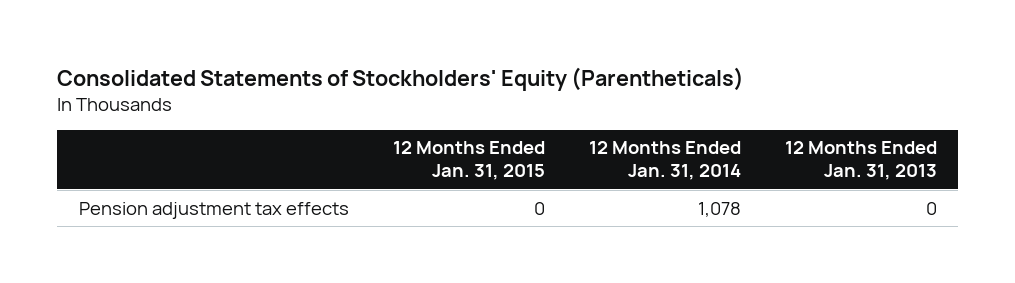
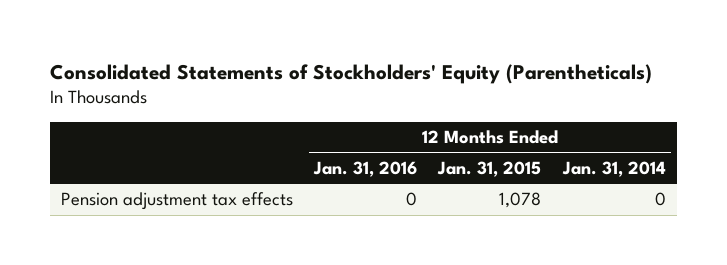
- | 12 Months Ended Jan. 31, 2015 | 12 Months Ended Jan. 31, 2014 | 12 Months Ended Jan. 31, 2013
+ | 12 Months Ended Jan. 31, 2016 | 12 Months Ended Jan. 31, 2015 | 12 Months Ended Jan. 31, 2014
- Pension adjustment tax effects | 0 | 1,078 | 0
+ Pension adjustment tax effects | 0 | 1,078 | 0

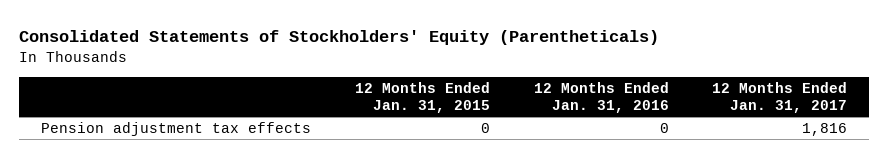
- | 12 Months Ended Jan. 31, 2016 | 12 Months Ended Jan. 31, 2015 | 12 Months Ended Jan. 31, 2014
+ | 12 Months Ended Jan. 31, 2015 | 12 Months Ended Jan. 31, 2016 | 12 Months Ended Jan. 31, 2017
- Pension adjustment tax effects | 0 | 1,078 | 0
+ Pension adjustment tax effects | 0 | 0 | 1,816

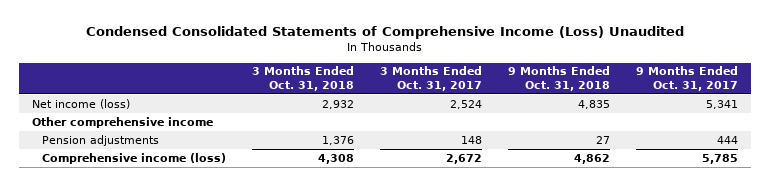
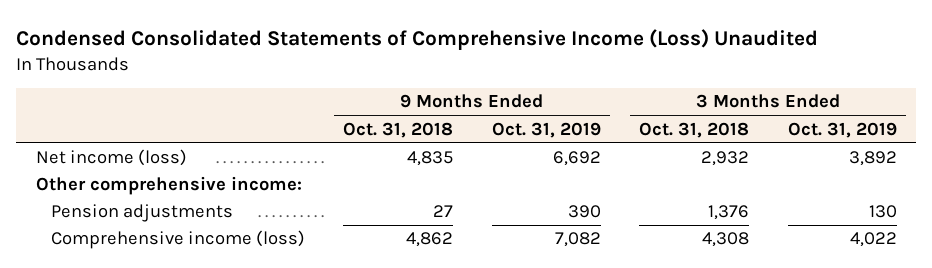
- | 3 Months Ended Oct. 31, 2018 | 3 Months Ended Oct. 31, 2017 | 9 Months Ended Oct. 31, 2018 | 9 Months Ended Oct. 31, 2017
+ | 9 Months Ended Oct. 31, 2018 | 9 Months Ended Oct. 31, 2019 | 3 Months Ended Oct. 31, 2018 | 3 Months Ended Oct. 31, 2019
- Other comprehensive income
+ Other comprehensive income:

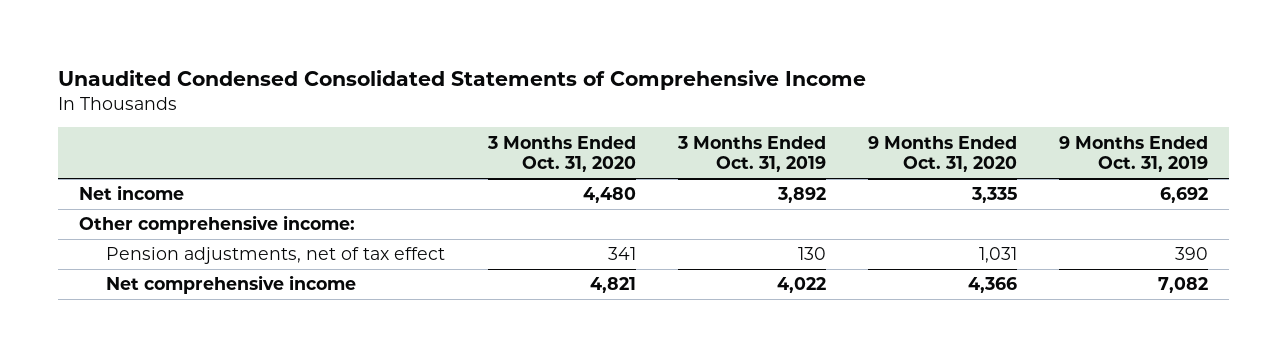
- Condensed Consolidated Statements of Comprehensive Income (Loss) Unaudited
+ Unaudited Condensed Consolidated Statements of Comprehensive Income
- | 9 Months Ended Oct. 31, 2018 | 9 Months Ended Oct. 31, 2019 | 3 Months Ended Oct. 31, 2018 | 3 Months Ended Oct. 31, 2019
+ | 3 Months Ended Oct. 31, 2020 | 3 Months Ended Oct. 31, 2019 | 9 Months Ended Oct. 31, 2020 | 9 Months Ended Oct. 31, 2019
- Net income (loss) | 4,835 | 6,692 | 2,932 | 3,892
+ Net income | 4,480 | 3,892 | 3,335 | 6,692
- Pension adjustments | 27 | 390 | 1,376 | 130
- Comprehensive income (loss) | 4,862 | 7,082 | 4,308 | 4,022
+ Pension adjustments, net of tax effect | 341 | 130 | 1,031 | 390
+ Net comprehensive income | 4,821 | 4,022 | 4,366 | 7,082

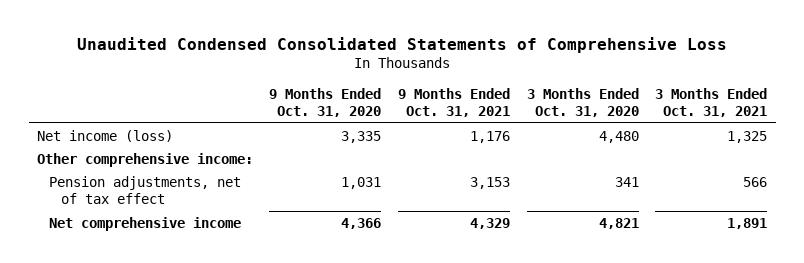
- Unaudited Condensed Consolidated Statements of Comprehensive Income
+ Unaudited Condensed Consolidated Statements of Comprehensive Loss
- | 3 Months Ended Oct. 31, 2020 | 3 Months Ended Oct. 31, 2019 | 9 Months Ended Oct. 31, 2020 | 9 Months Ended Oct. 31, 2019
+ | 9 Months Ended Oct. 31, 2020 | 9 Months Ended Oct. 31, 2021 | 3 Months Ended Oct. 31, 2020 | 3 Months Ended Oct. 31, 2021
- Net income | 4,480 | 3,892 | 3,335 | 6,692
+ Net income (loss) | 3,335 | 1,176 | 4,480 | 1,325

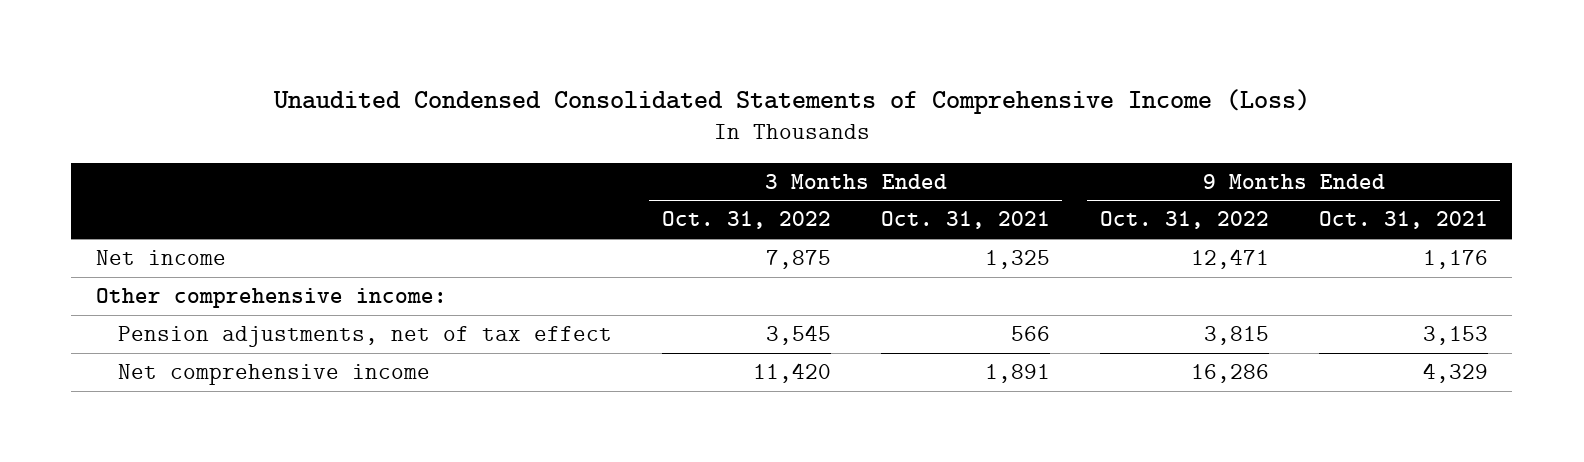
- Unaudited Condensed Consolidated Statements of Comprehensive Loss
+ Unaudited Condensed Consolidated Statements of Comprehensive Income (Loss)
- | 9 Months Ended Oct. 31, 2020 | 9 Months Ended Oct. 31, 2021 | 3 Months Ended Oct. 31, 2020 | 3 Months Ended Oct. 31, 2021
+ | 3 Months Ended Oct. 31, 2022 | 3 Months Ended Oct. 31, 2021 | 9 Months Ended Oct. 31, 2022 | 9 Months Ended Oct. 31, 2021
- Net income (loss) | 3,335 | 1,176 | 4,480 | 1,325
+ Net income | 7,875 | 1,325 | 12,471 | 1,176

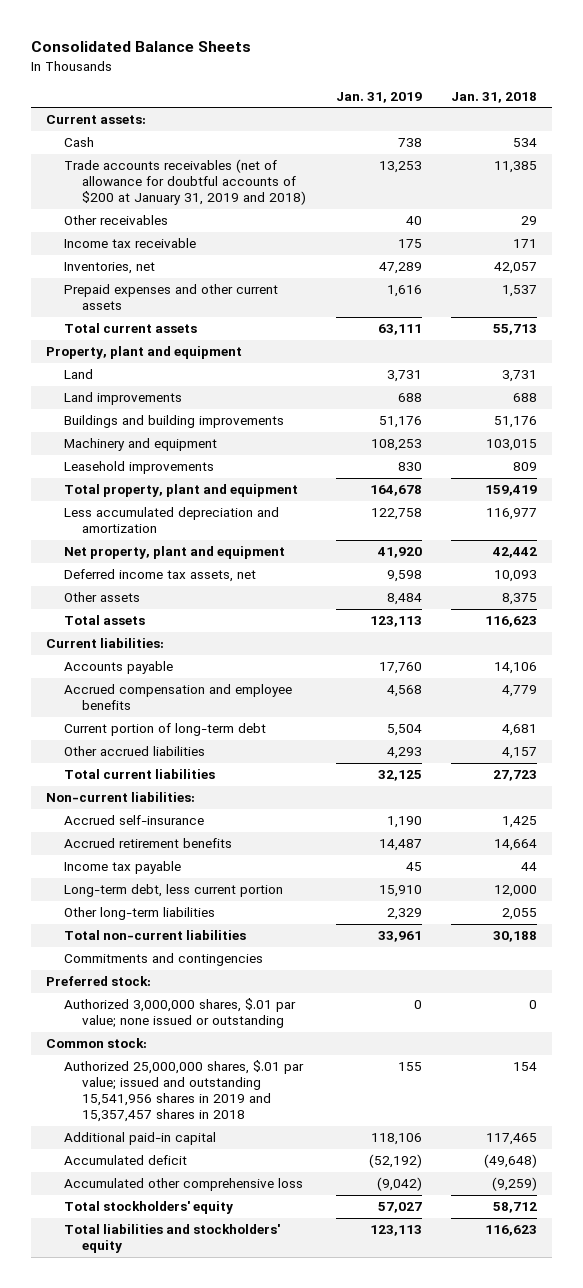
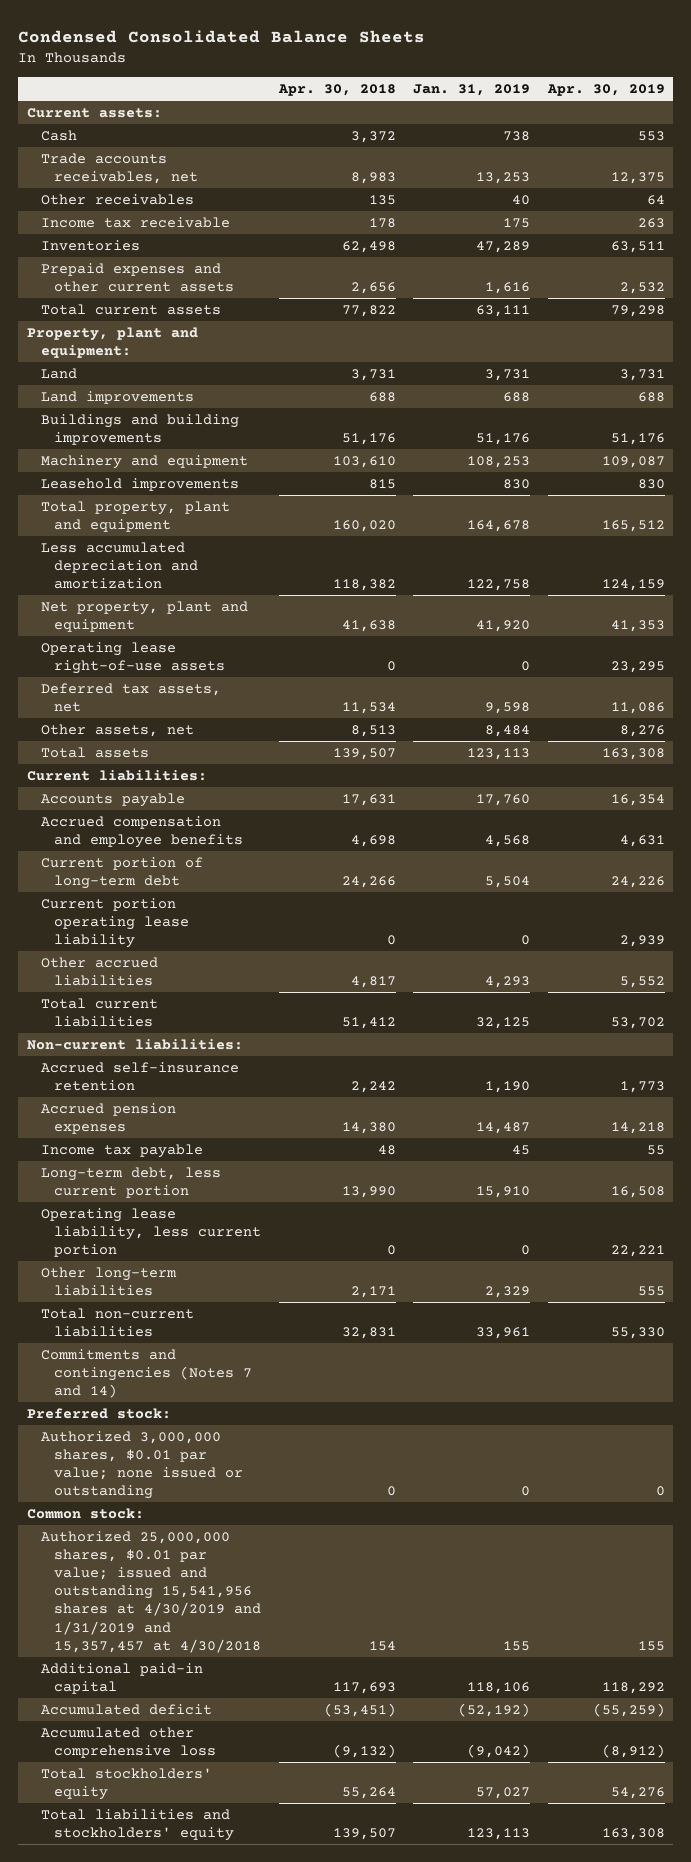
- Consolidated Balance Sheets
+ Condensed Consolidated Balance Sheets
- | Jan. 31, 2019 | Jan. 31, 2018
+ | Apr. 30, 2018 | Jan. 31, 2019 | Apr. 30, 2019
- Trade accounts receivables (net of allowance for doubtful accounts of $200 at January 31, 2019 and 2018) | 13,253 | 11,385
+ Trade accounts receivables, net | 8,983 | 13,253 | 12,375
- Inventories, net | 47,289 | 42,057
+ Inventories | 62,498 | 47,289 | 63,511
- Property, plant and equipment
+ Property, plant and equipment:
- Deferred income tax assets, net | 9,598 | 10,093
- Other assets | 8,484 | 8,375
+ Operating lease right-of-use assets | 0 | 0 | 23,295
+ Deferred tax assets, net | 11,534 | 9,598 | 11,086
+ Other assets, net | 8,513 | 8,484 | 8,276
+ Current portion operating lease liability | 0 | 0 | 2,939
- Accrued self-insurance | 1,190 | 1,425
- Accrued retirement benefits | 14,487 | 14,664
+ Accrued self-insurance retention | 2,242 | 1,190 | 1,773
+ Accrued pension expenses | 14,380 | 14,487 | 14,218
+ Operating lease liability, less current portion | 0 | 0 | 22,221
- Commitments and contingencies
+ Commitments and contingencies (Notes 7 and 14)
- Authorized 3,000,000 shares, $.01 par value; none issued or outstanding | 0 | 0
+ Authorized 3,000,000 shares, $0.01 par value; none issued or outstanding | 0 | 0 | 0
- Authorized 25,000,000 shares, $.01 par value; issued and outstanding 15,541,956 shares in 2019 and 15,357,457 shares in 2018 | 155 | 154
+ Authorized 25,000,000 shares, $0.01 par value; issued and outstanding 15,541,956 shares at 4/30/2019 and 1/31/2019 and 15,357,457 at 4/30/2018 | 154 | 155 | 155

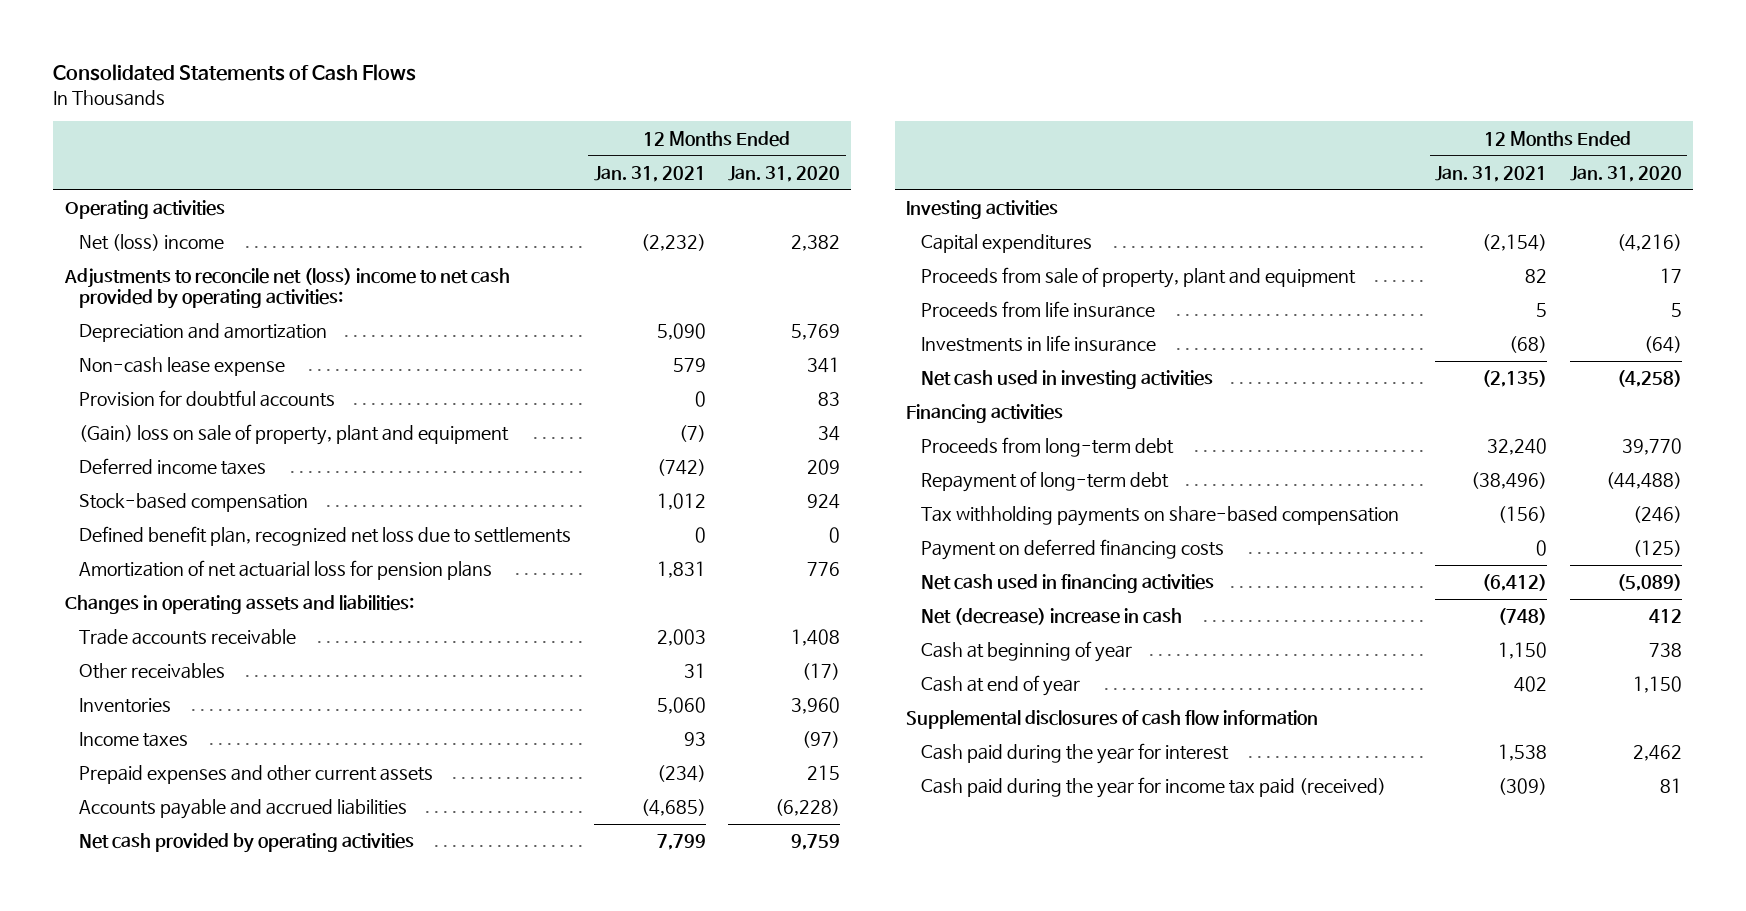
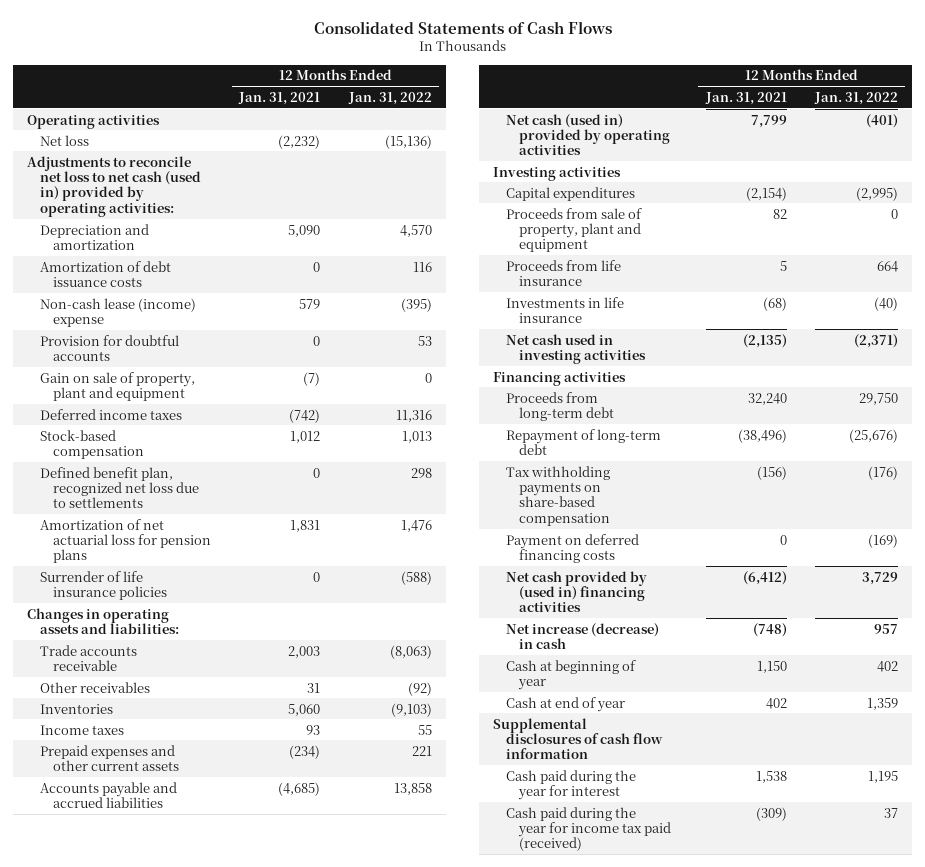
- | 12 Months Ended Jan. 31, 2021 | 12 Months Ended Jan. 31, 2020
+ | 12 Months Ended Jan. 31, 2021 | 12 Months Ended Jan. 31, 2022
- Net (loss) income | (2,232) | 2,382
- Adjustments to reconcile net (loss) income to net cash provided by operating activities:
+ Net loss | (2,232) | (15,136)
+ Adjustments to reconcile net loss to net cash (used in) provided by operating activities:
- Non-cash lease expense | 579 | 341
+ Amortization of debt issuance costs | 0 | 116
+ Non-cash lease (income) expense | 579 | (395)
- (Gain) loss on sale of property, plant and equipment | (7) | 34
+ Gain on sale of property, plant and equipment | (7) | 0
+ Surrender of life insurance policies | 0 | (588)
- Net cash provided by operating activities | 7,799 | 9,759
+ Net cash (used in) provided by operating activities | 7,799 | (401)
- Net cash used in financing activities | (6,412) | (5,089)
- Net (decrease) increase in cash | (748) | 412
+ Net cash provided by (used in) financing activities | (6,412) | 3,729
+ Net increase (decrease) in cash | (748) | 957

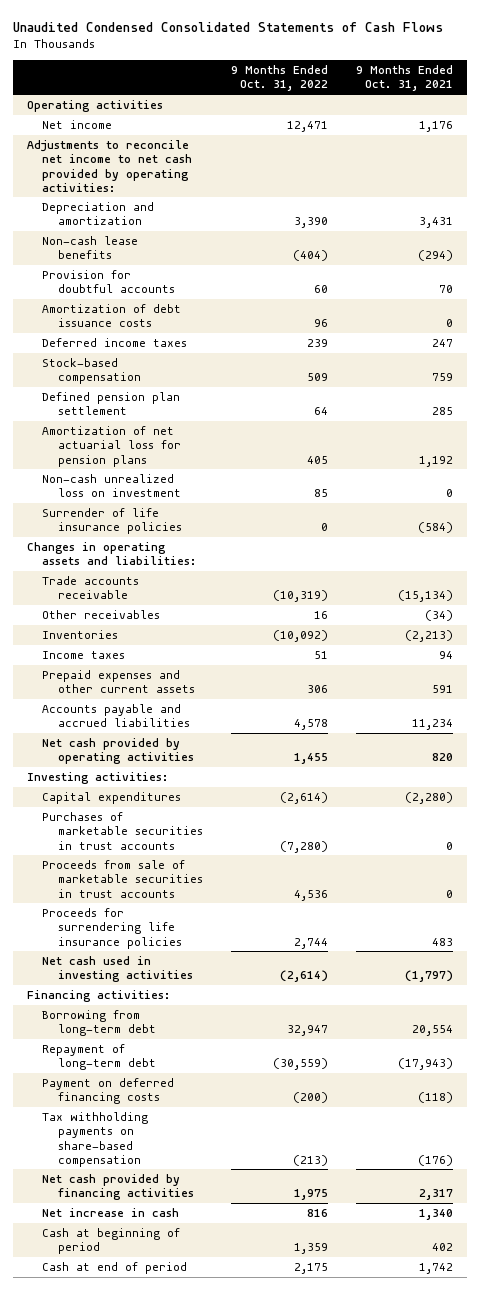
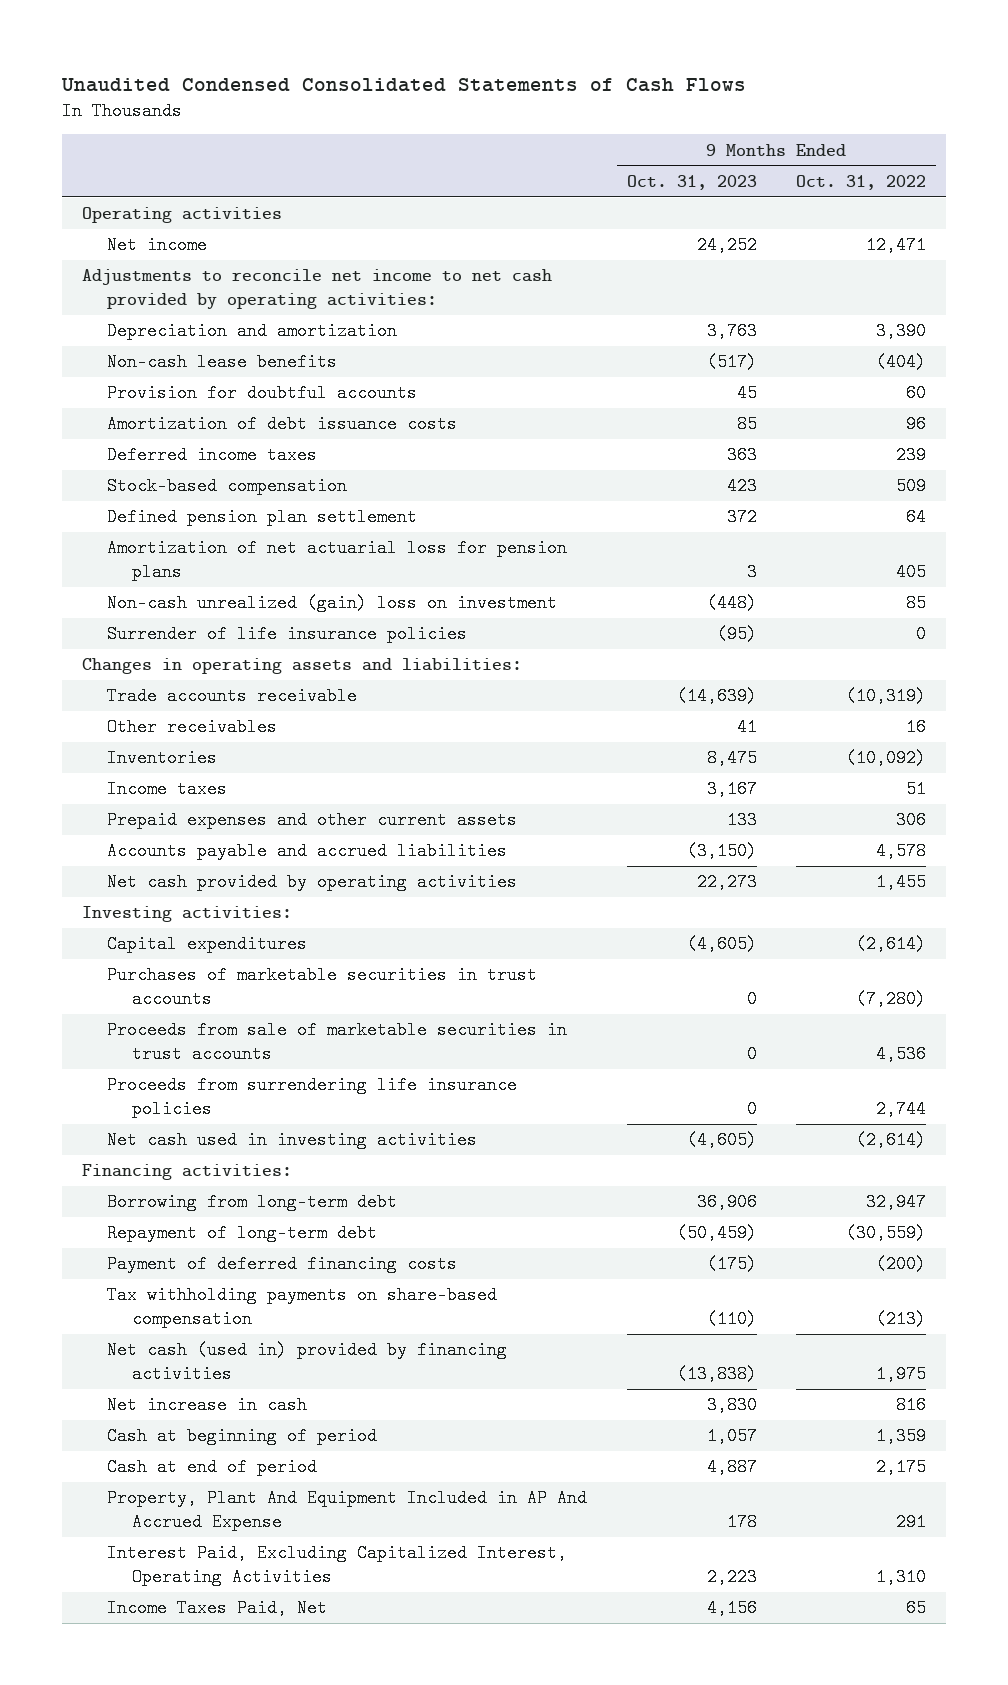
- | 9 Months Ended Oct. 31, 2022 | 9 Months Ended Oct. 31, 2021
+ | 9 Months Ended Oct. 31, 2023 | 9 Months Ended Oct. 31, 2022
- Non-cash unrealized loss on investment | 85 | 0
+ Non-cash unrealized (gain) loss on investment | (448) | 85
- Proceeds for surrendering life insurance policies | 2,744 | 483
+ Proceeds from surrendering life insurance policies | 0 | 2,744
- Payment on deferred financing costs | (200) | (118)
+ Payment of deferred financing costs | (175) | (200)
- Net cash provided by financing activities | 1,975 | 2,317
+ Net cash (used in) provided by financing activities | (13,838) | 1,975
+ Property, Plant And Equipment Included in AP And Accrued Expense | 178 | 291
+ Interest Paid, Excluding Capitalized Interest, Operating Activities | 2,223 | 1,310
+ Income Taxes Paid, Net | 4,156 | 65

